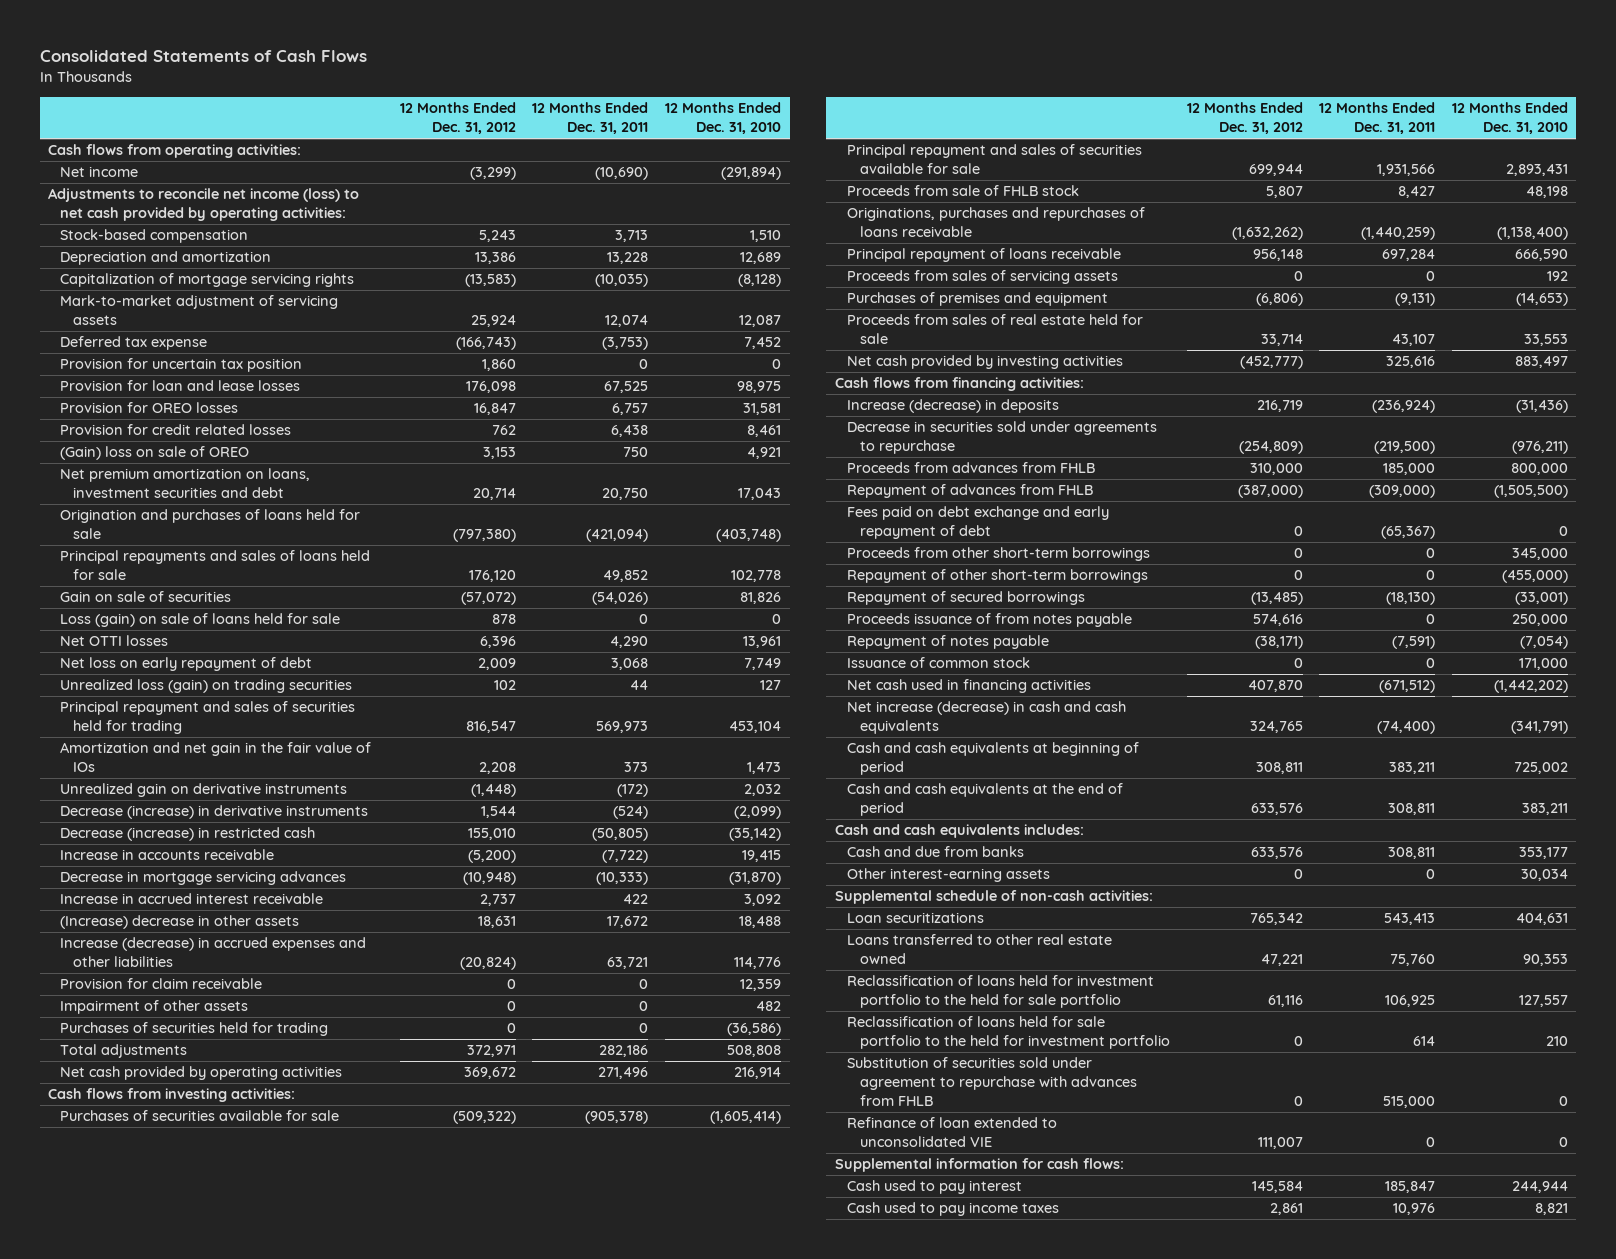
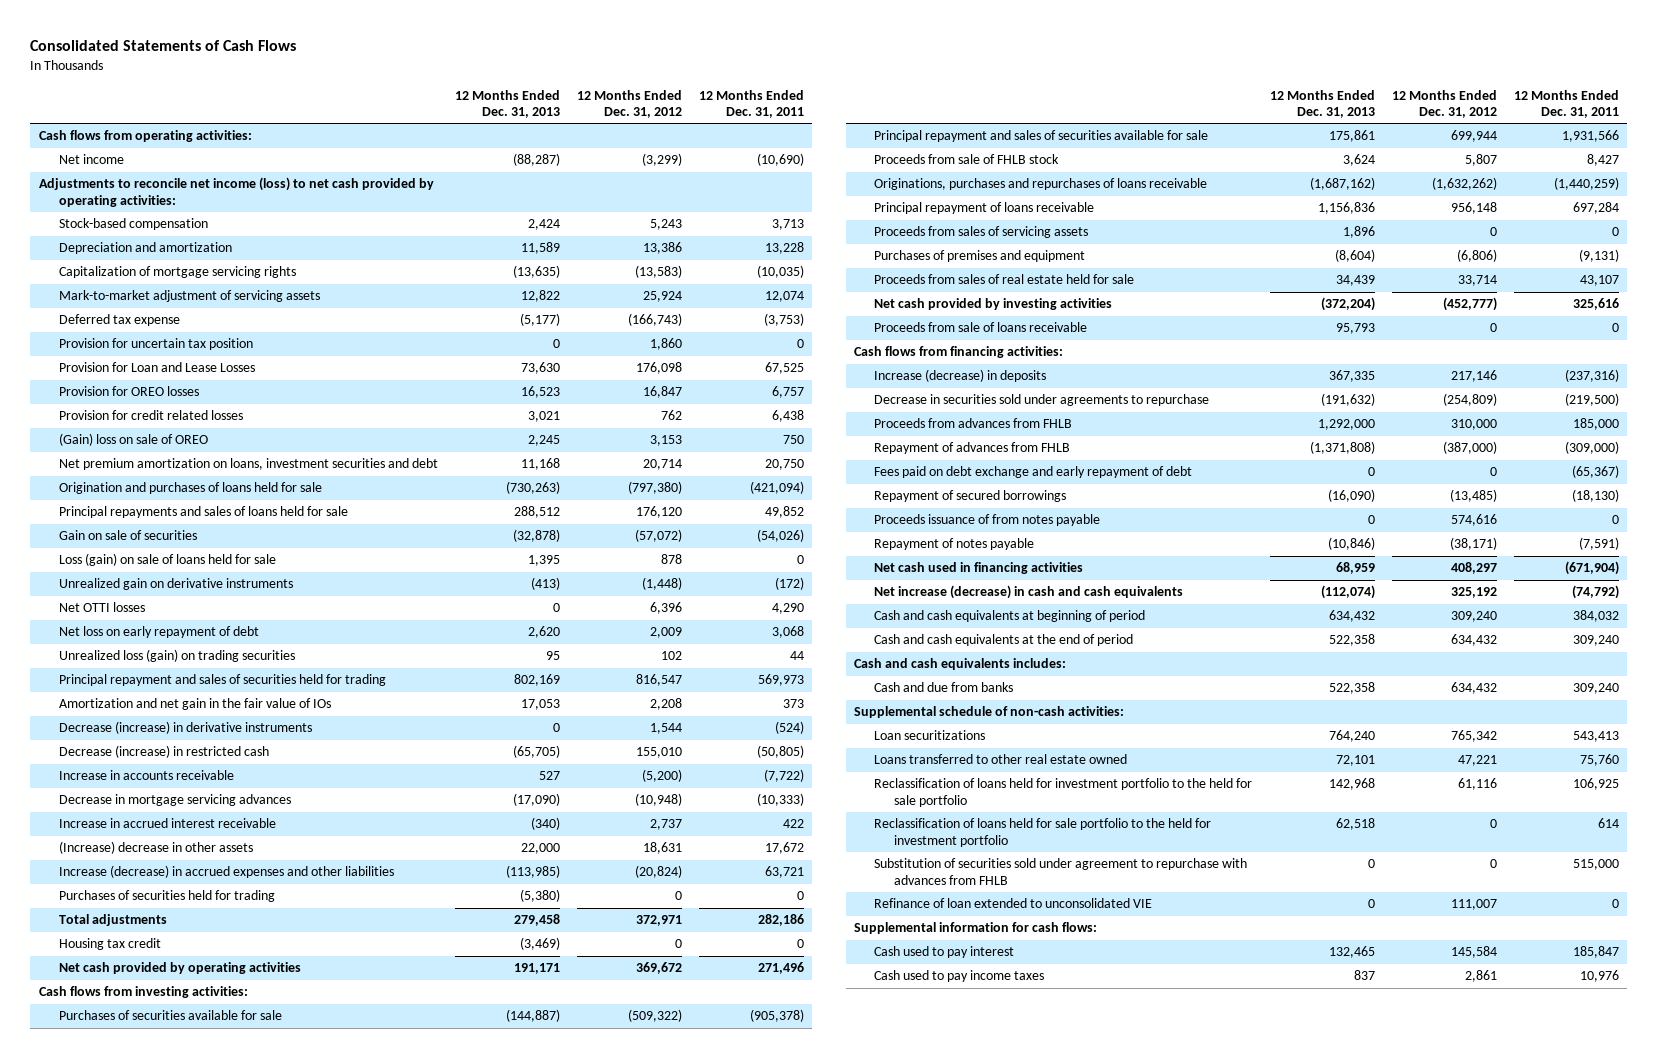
- | 12 Months Ended Dec. 31, 2012 | 12 Months Ended Dec. 31, 2011 | 12 Months Ended Dec. 31, 2010
+ | 12 Months Ended Dec. 31, 2013 | 12 Months Ended Dec. 31, 2012 | 12 Months Ended Dec. 31, 2011
- Provision for loan and lease losses | 176,098 | 67,525 | 98,975
+ Provision for Loan and Lease Losses | 73,630 | 176,098 | 67,525
moved up: Unrealized gain on derivative instruments | (413) | (1,448) | (172)
- Provision for claim receivable | 0 | 0 | 12,359
- Impairment of other assets | 0 | 0 | 482
+ Housing tax credit | (3,469) | 0 | 0
+ Proceeds from sale of loans receivable | 95,793 | 0 | 0
- Increase (decrease) in deposits | 216,719 | (236,924) | (31,436)
+ Increase (decrease) in deposits | 367,335 | 217,146 | (237,316)
- Proceeds from other short-term borrowings | 0 | 0 | 345,000
- Repayment of other short-term borrowings | 0 | 0 | (455,000)
- Issuance of common stock | 0 | 0 | 171,000
- Net cash used in financing activities | 407,870 | (671,512) | (1,442,202)
- Net increase (decrease) in cash and cash equivalents | 324,765 | (74,400) | (341,791)
- Cash and cash equivalents at beginning of period | 308,811 | 383,211 | 725,002
- Cash and cash equivalents at the end of period | 633,576 | 308,811 | 383,211
+ Net cash used in financing activities | 68,959 | 408,297 | (671,904)
+ Net increase (decrease) in cash and cash equivalents | (112,074) | 325,192 | (74,792)
+ Cash and cash equivalents at beginning of period | 634,432 | 309,240 | 384,032
+ Cash and cash equivalents at the end of period | 522,358 | 634,432 | 309,240
- Cash and due from banks | 633,576 | 308,811 | 353,177
- Other interest-earning assets | 0 | 0 | 30,034
+ Cash and due from banks | 522,358 | 634,432 | 309,240

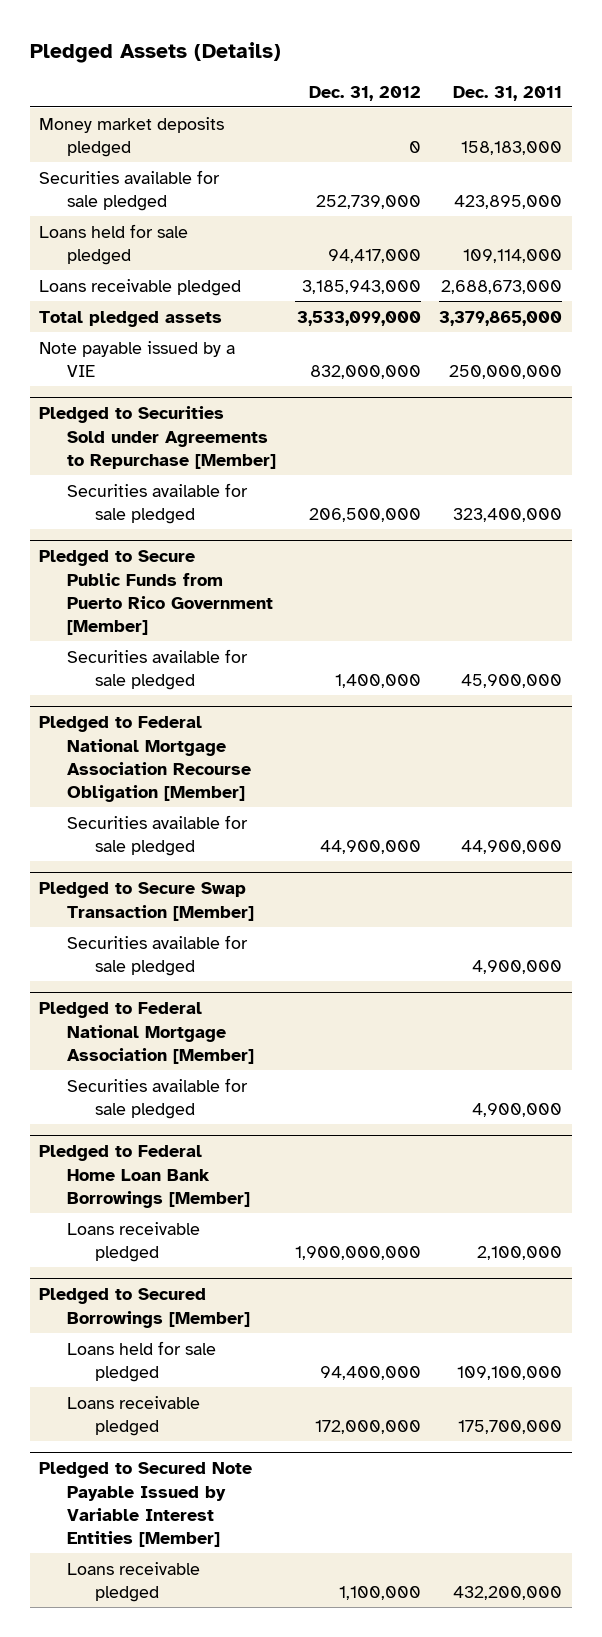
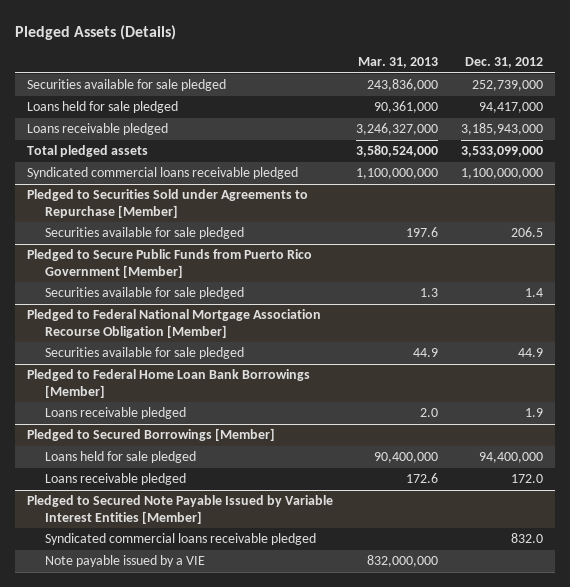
- | Dec. 31, 2012 | Dec. 31, 2011
+ | Mar. 31, 2013 | Dec. 31, 2012
- Money market deposits pledged | 0 | 158,183,000
- Note payable issued by a VIE | 832,000,000 | 250,000,000
+ Syndicated commercial loans receivable pledged | 1,100,000,000 | 1,100,000,000
@ Pledged to Securities Sold under Agreements to Repurchase [Member]
- Securities available for sale pledged | 206,500,000 | 323,400,000
+ Securities available for sale pledged | 197.6 | 206.5
@ Pledged to Secure Public Funds from Puerto Rico Government [Member]
- Securities available for sale pledged | 1,400,000 | 45,900,000
+ Securities available for sale pledged | 1.3 | 1.4
@ Pledged to Federal National Mortgage Association Recourse Obligation [Member]
- Securities available for sale pledged | 44,900,000 | 44,900,000
- Pledged to Secure Swap Transaction [Member]
- Securities available for sale pledged | | 4,900,000
- Pledged to Federal National Mortgage Association [Member]
- Securities available for sale pledged | | 4,900,000
@ Pledged to Federal National Mortgage Association Recourse Obligation [Member]
+ Securities available for sale pledged | 44.9 | 44.9
@ Pledged to Federal Home Loan Bank Borrowings [Member]
- Loans receivable pledged | 1,900,000,000 | 2,100,000
+ Loans receivable pledged | 2.0 | 1.9
@ Pledged to Secured Borrowings [Member]
- Loans receivable pledged | 172,000,000 | 175,700,000
+ Loans receivable pledged | 172.6 | 172.0
@ Pledged to Secured Note Payable Issued by Variable Interest Entities [Member]
- Loans receivable pledged | 1,100,000 | 432,200,000
+ Syndicated commercial loans receivable pledged | | 832.0
+ Note payable issued by a VIE | 832,000,000 |

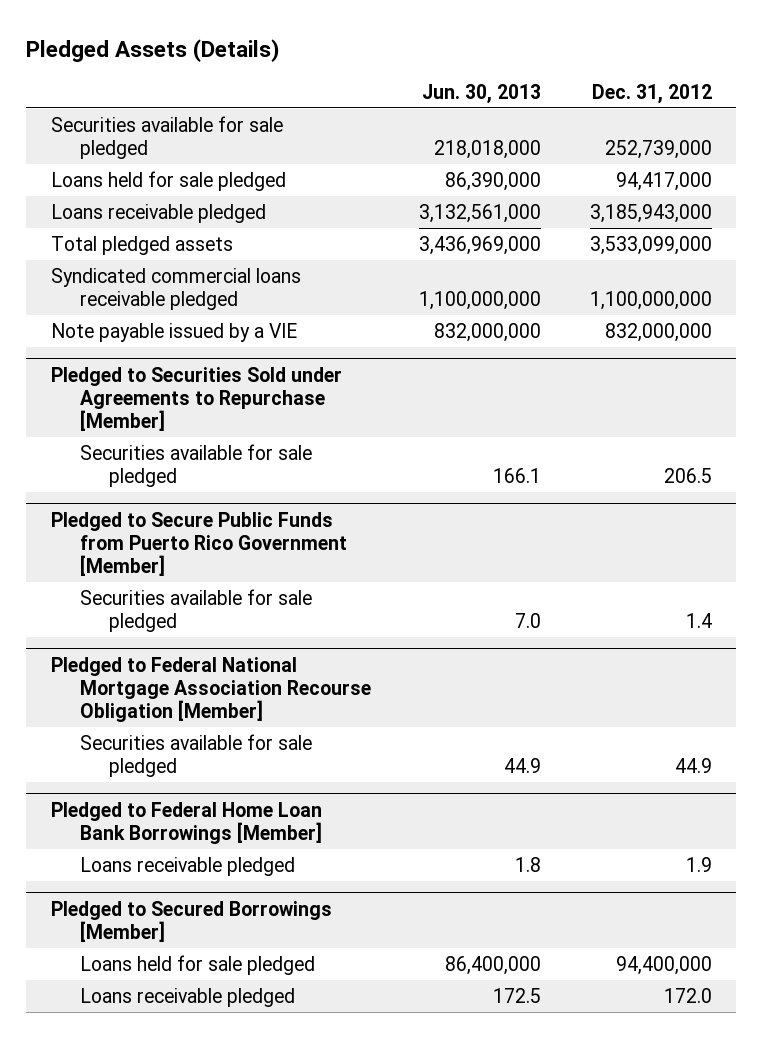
- | Mar. 31, 2013 | Dec. 31, 2012
+ | Jun. 30, 2013 | Dec. 31, 2012
+ Note payable issued by a VIE | 832,000,000 | 832,000,000
- Pledged to Secured Note Payable Issued by Variable Interest Entities [Member]
- Syndicated commercial loans receivable pledged | | 832.0
- Note payable issued by a VIE | 832,000,000 |

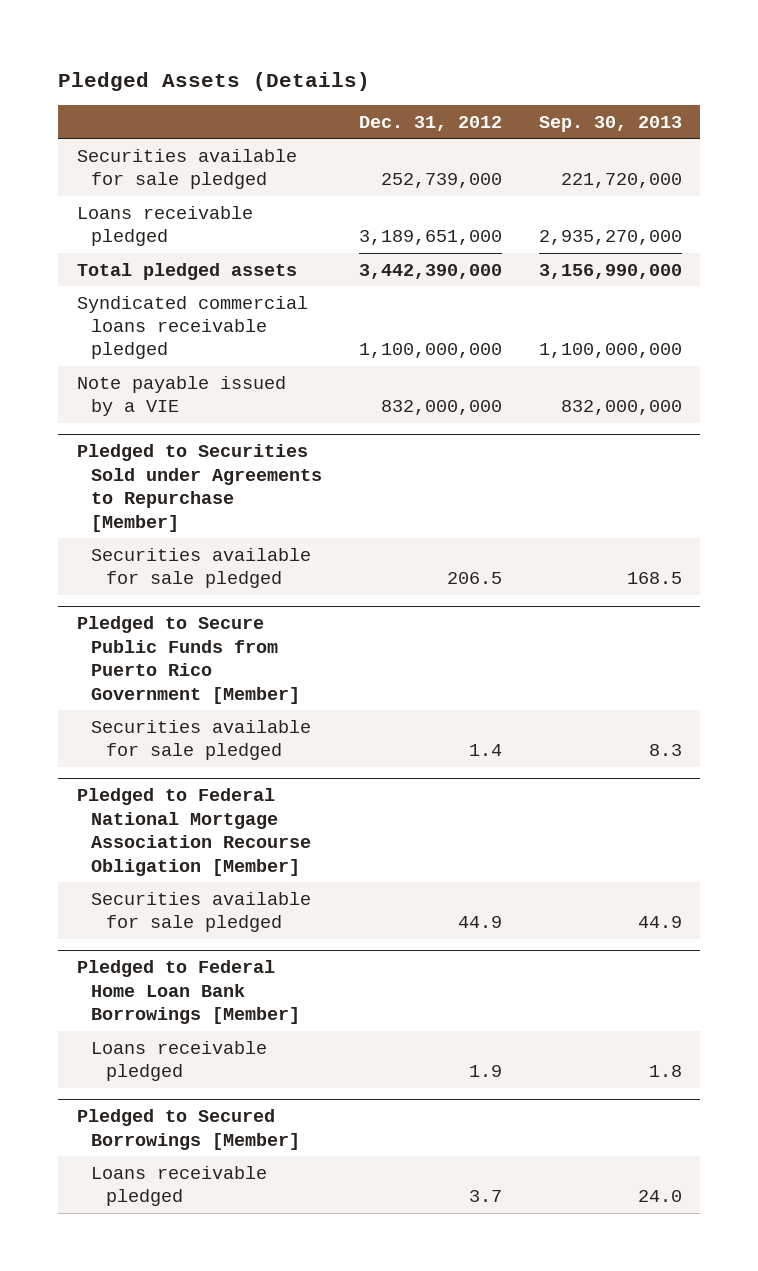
- | Jun. 30, 2013 | Dec. 31, 2012
+ | Dec. 31, 2012 | Sep. 30, 2013
- Loans held for sale pledged | 86,390,000 | 94,417,000
- Loans receivable pledged | 3,132,561,000 | 3,185,943,000
- Total pledged assets | 3,436,969,000 | 3,533,099,000
+ Loans receivable pledged | 3,189,651,000 | 2,935,270,000
+ Total pledged assets | 3,442,390,000 | 3,156,990,000
@ Pledged to Secured Borrowings [Member]
- Loans held for sale pledged | 86,400,000 | 94,400,000
- Loans receivable pledged | 172.5 | 172.0
+ Loans receivable pledged | 3.7 | 24.0

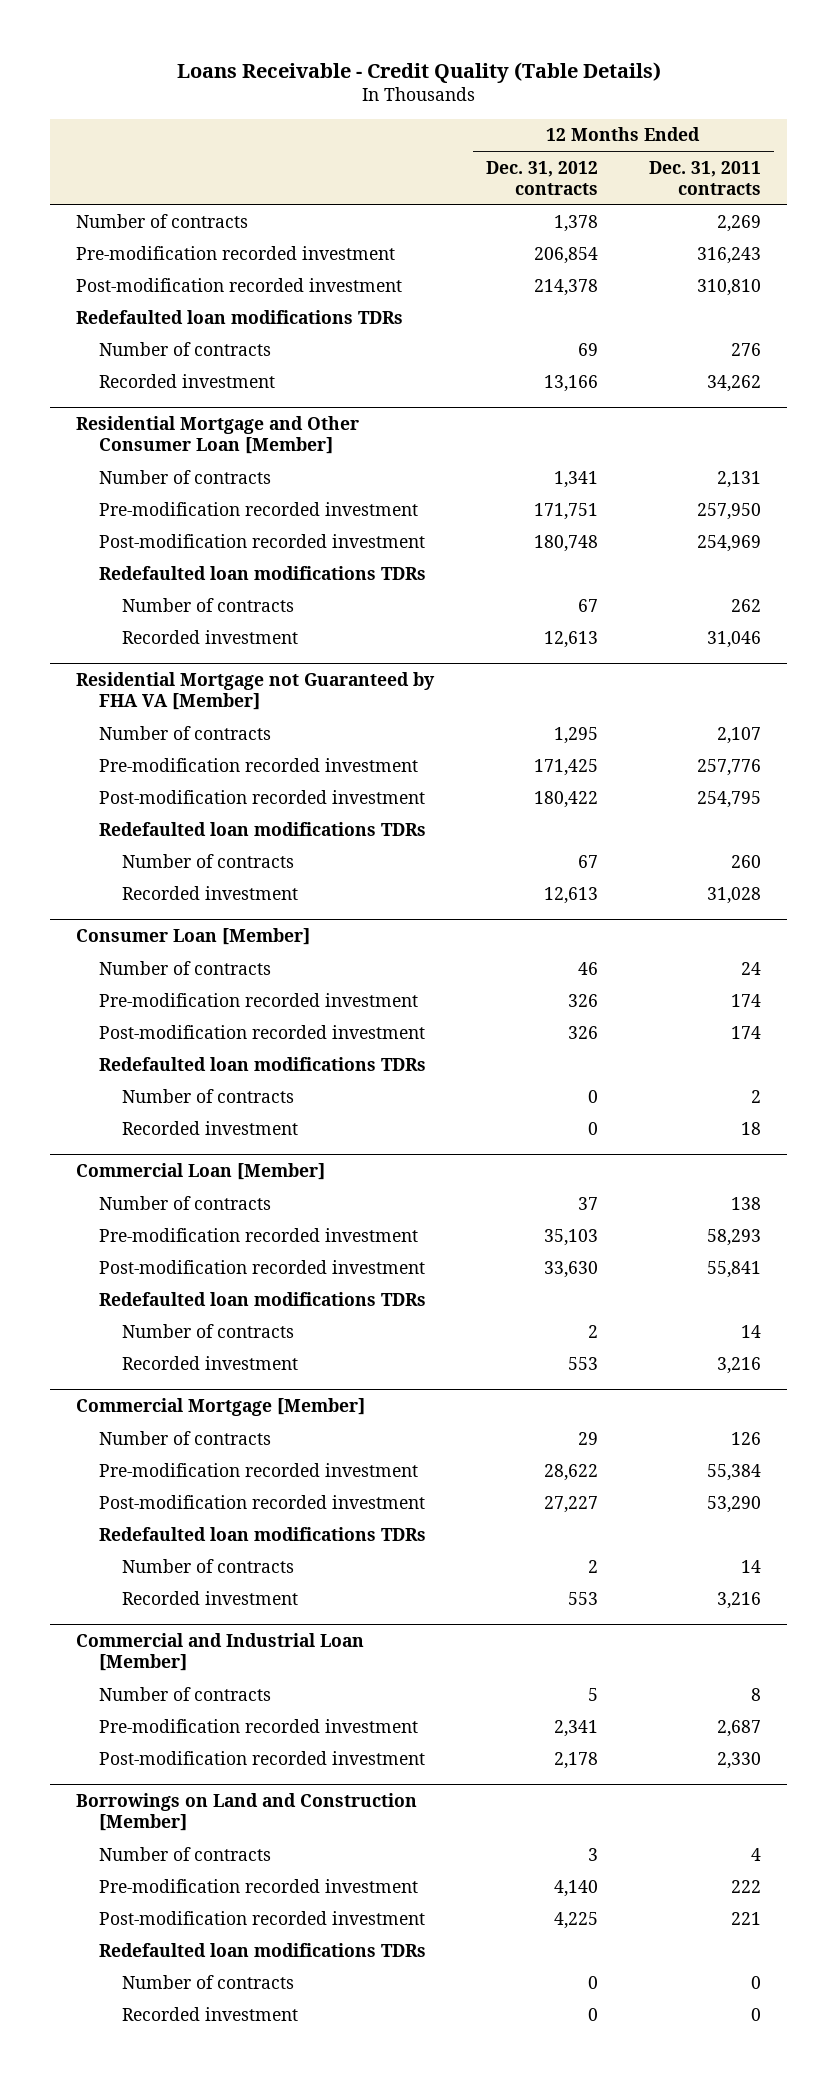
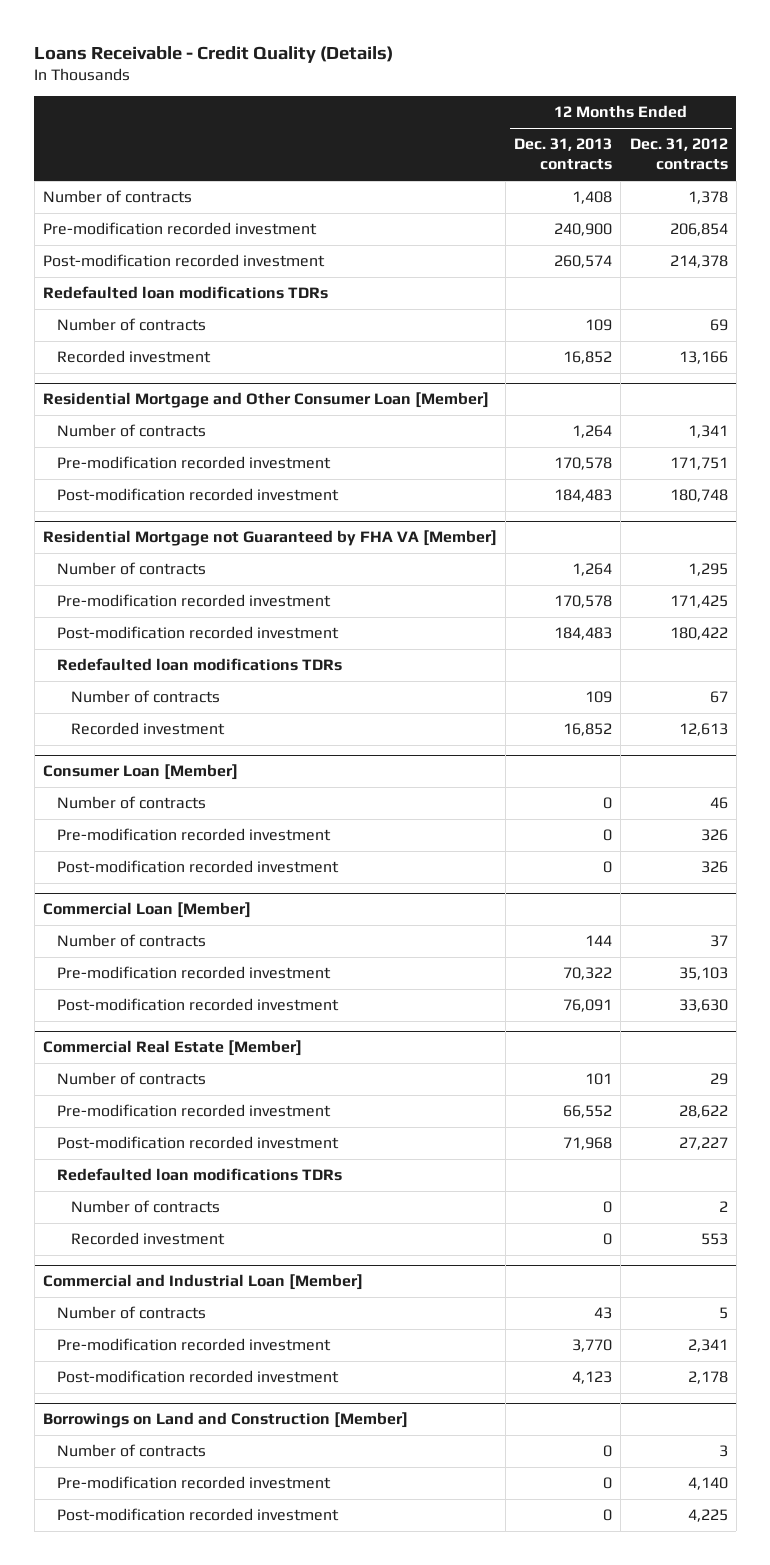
- Loans Receivable - Credit Quality (Table Details)
+ Loans Receivable - Credit Quality (Details)
- | 12 Months Ended Dec. 31, 2012 contracts | 12 Months Ended Dec. 31, 2011 contracts
+ | 12 Months Ended Dec. 31, 2013 contracts | 12 Months Ended Dec. 31, 2012 contracts
@ Residential Mortgage and Other Consumer Loan [Member]
- Redefaulted loan modifications TDRs
- Number of contracts | 67 | 262
- Recorded investment | 12,613 | 31,046
@ Consumer Loan [Member]
- Redefaulted loan modifications TDRs
- Number of contracts | 0 | 2
- Recorded investment | 0 | 18
@ Commercial Loan [Member]
- Redefaulted loan modifications TDRs
- Number of contracts | 2 | 14
- Recorded investment | 553 | 3,216
- Commercial Mortgage [Member]
+ Commercial Real Estate [Member]
@ Borrowings on Land and Construction [Member]
- Redefaulted loan modifications TDRs
- Number of contracts | 0 | 0
- Recorded investment | 0 | 0

